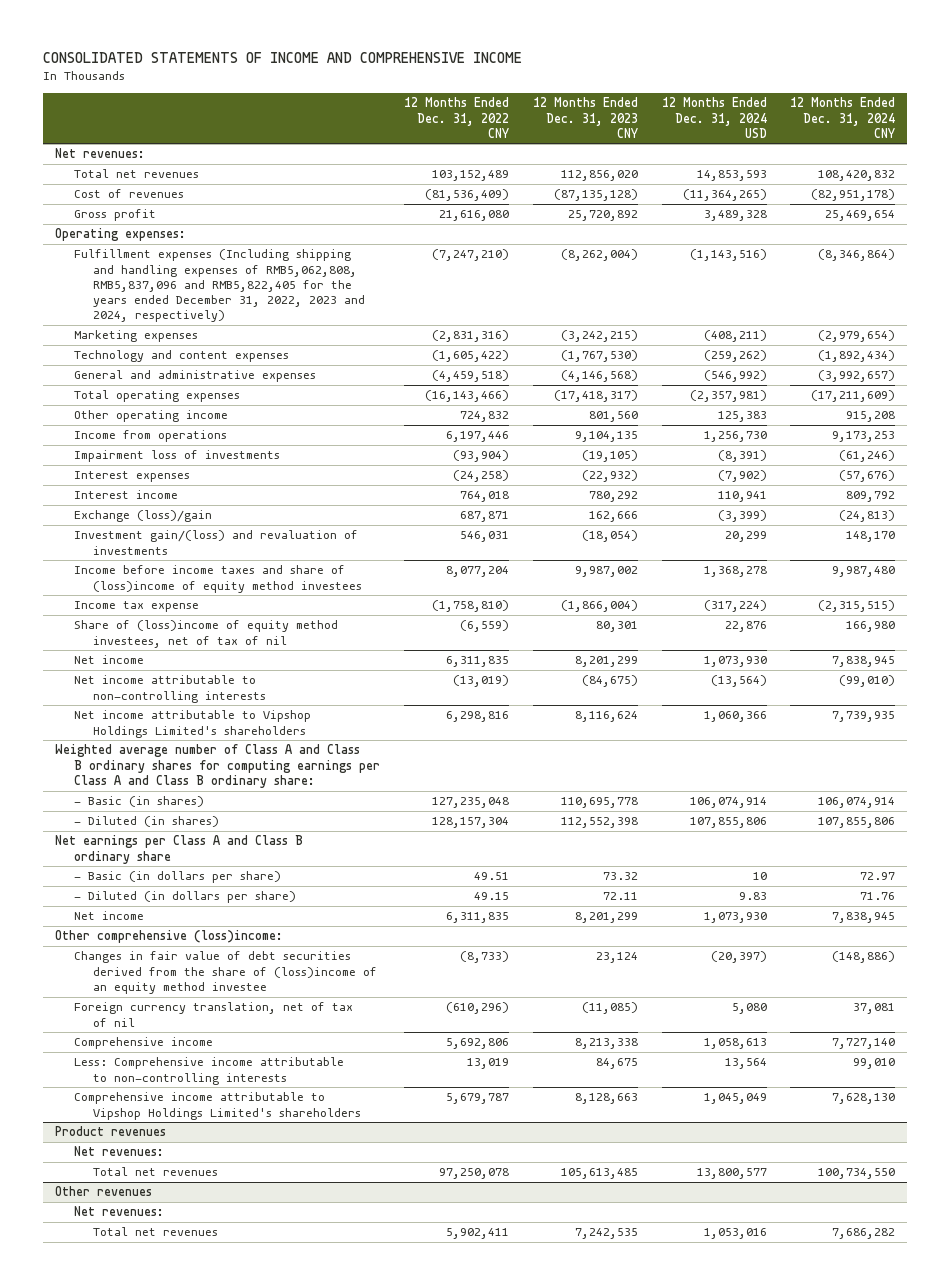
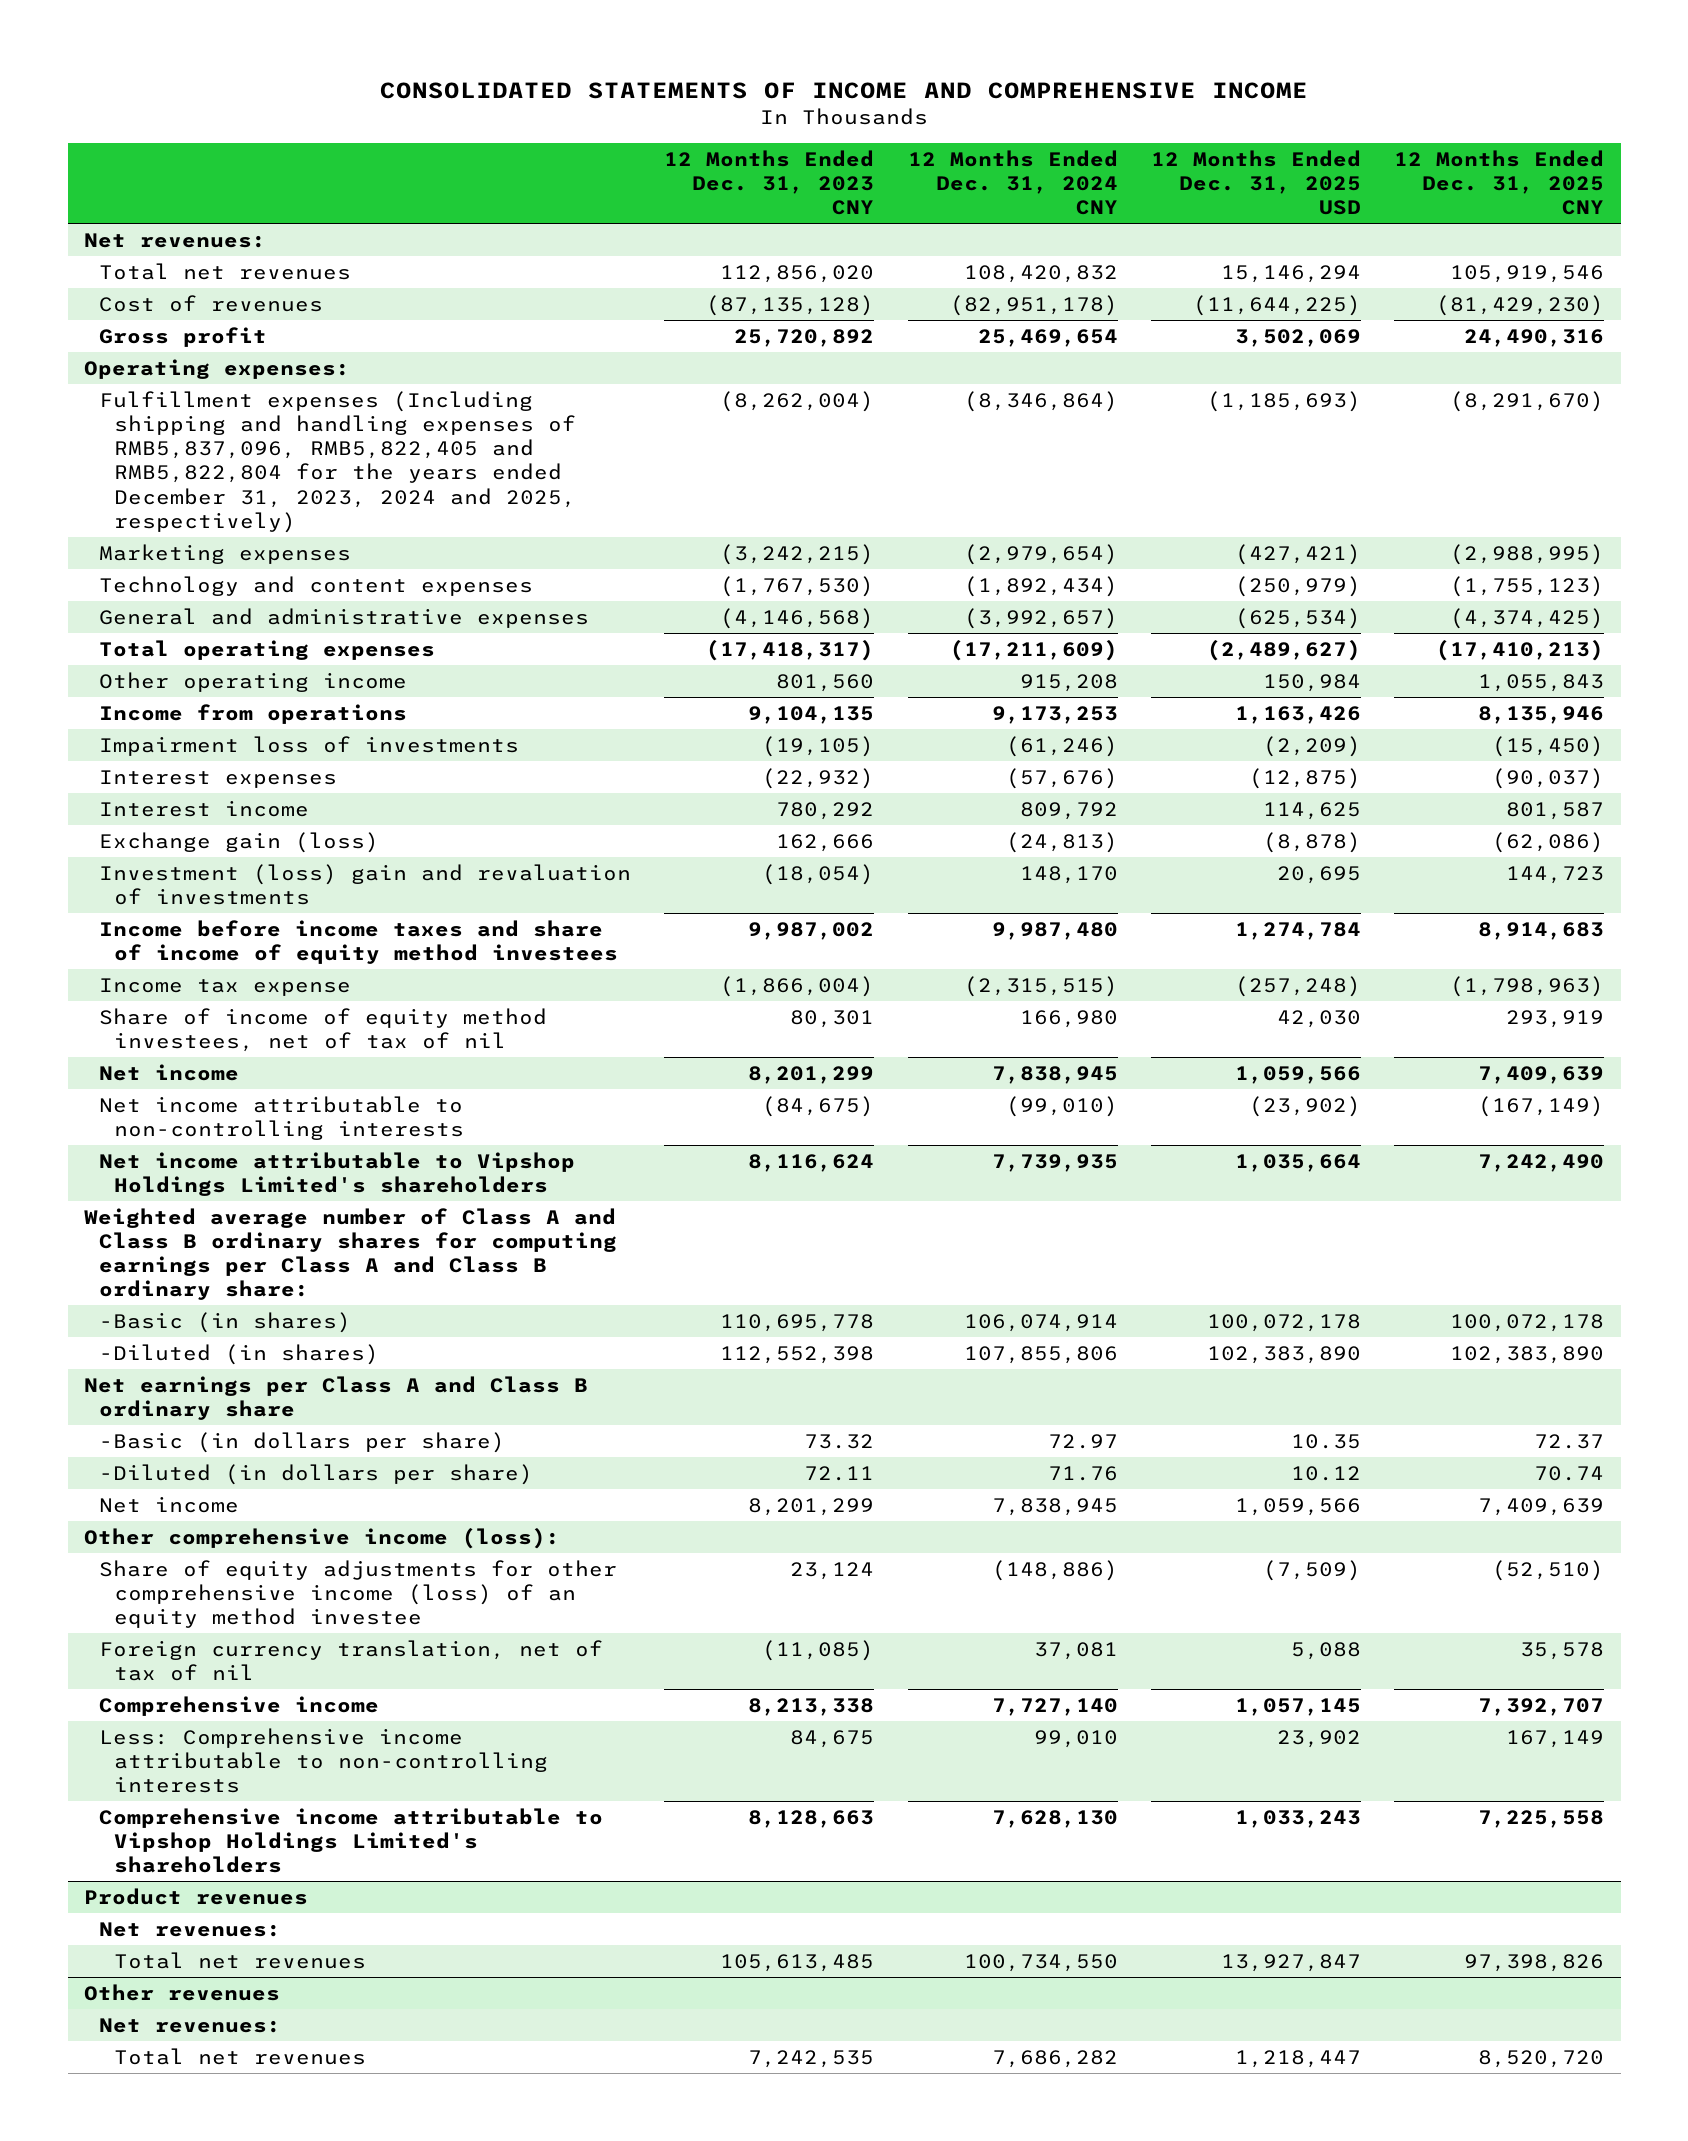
- | 12 Months Ended Dec. 31, 2022 CNY | 12 Months Ended Dec. 31, 2023 CNY | 12 Months Ended Dec. 31, 2024 USD | 12 Months Ended Dec. 31, 2024 CNY
+ | 12 Months Ended Dec. 31, 2023 CNY | 12 Months Ended Dec. 31, 2024 CNY | 12 Months Ended Dec. 31, 2025 USD | 12 Months Ended Dec. 31, 2025 CNY
- Fulfillment expenses (Including shipping and handling expenses of RMB5,062,808, RMB5,837,096 and RMB5,822,405 for the years ended December 31, 2022, 2023 and 2024, respectively) | (7,247,210) | (8,262,004) | (1,143,516) | (8,346,864)
+ Fulfillment expenses (Including shipping and handling expenses of RMB5,837,096, RMB5,822,405 and RMB5,822,804 for the years ended December 31, 2023, 2024 and 2025, respectively) | (8,262,004) | (8,346,864) | (1,185,693) | (8,291,670)
- Exchange (loss)/gain | 687,871 | 162,666 | (3,399) | (24,813)
- Investment gain/(loss) and revaluation of investments | 546,031 | (18,054) | 20,299 | 148,170
- Income before income taxes and share of (loss)income of equity method investees | 8,077,204 | 9,987,002 | 1,368,278 | 9,987,480
+ Exchange gain (loss) | 162,666 | (24,813) | (8,878) | (62,086)
+ Investment (loss) gain and revaluation of investments | (18,054) | 148,170 | 20,695 | 144,723
+ Income before income taxes and share of income of equity method investees | 9,987,002 | 9,987,480 | 1,274,784 | 8,914,683
- Share of (loss)income of equity method investees, net of tax of nil | (6,559) | 80,301 | 22,876 | 166,980
+ Share of income of equity method investees, net of tax of nil | 80,301 | 166,980 | 42,030 | 293,919
- - Basic (in shares) | 127,235,048 | 110,695,778 | 106,074,914 | 106,074,914
- - Diluted (in shares) | 128,157,304 | 112,552,398 | 107,855,806 | 107,855,806
+ -Basic (in shares) | 110,695,778 | 106,074,914 | 100,072,178 | 100,072,178
+ -Diluted (in shares) | 112,552,398 | 107,855,806 | 102,383,890 | 102,383,890
- - Basic (in dollars per share) | 49.51 | 73.32 | 10 | 72.97
- - Diluted (in dollars per share) | 49.15 | 72.11 | 9.83 | 71.76
+ -Basic (in dollars per share) | 73.32 | 72.97 | 10.35 | 72.37
+ -Diluted (in dollars per share) | 72.11 | 71.76 | 10.12 | 70.74
- Other comprehensive (loss)income:
- Changes in fair value of debt securities derived from the share of (loss)income of an equity method investee | (8,733) | 23,124 | (20,397) | (148,886)
+ Other comprehensive income (loss):
+ Share of equity adjustments for other comprehensive income (loss) of an equity method investee | 23,124 | (148,886) | (7,509) | (52,510)

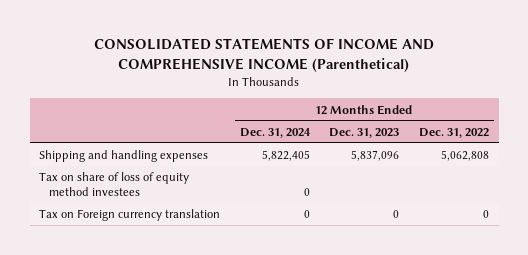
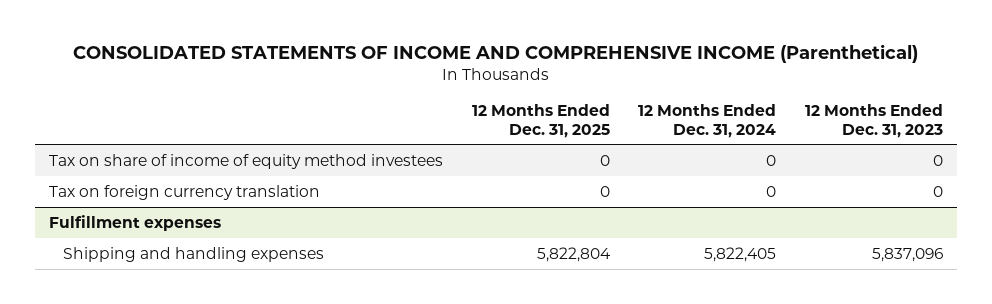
- | 12 Months Ended Dec. 31, 2024 | 12 Months Ended Dec. 31, 2023 | 12 Months Ended Dec. 31, 2022
+ | 12 Months Ended Dec. 31, 2025 | 12 Months Ended Dec. 31, 2024 | 12 Months Ended Dec. 31, 2023
+ Tax on share of income of equity method investees | 0 | 0 | 0
+ Tax on foreign currency translation | 0 | 0 | 0
+ Fulfillment expenses
- Tax on share of loss of equity method investees | 0 | |
- Tax on Foreign currency translation | 0 | 0 | 0

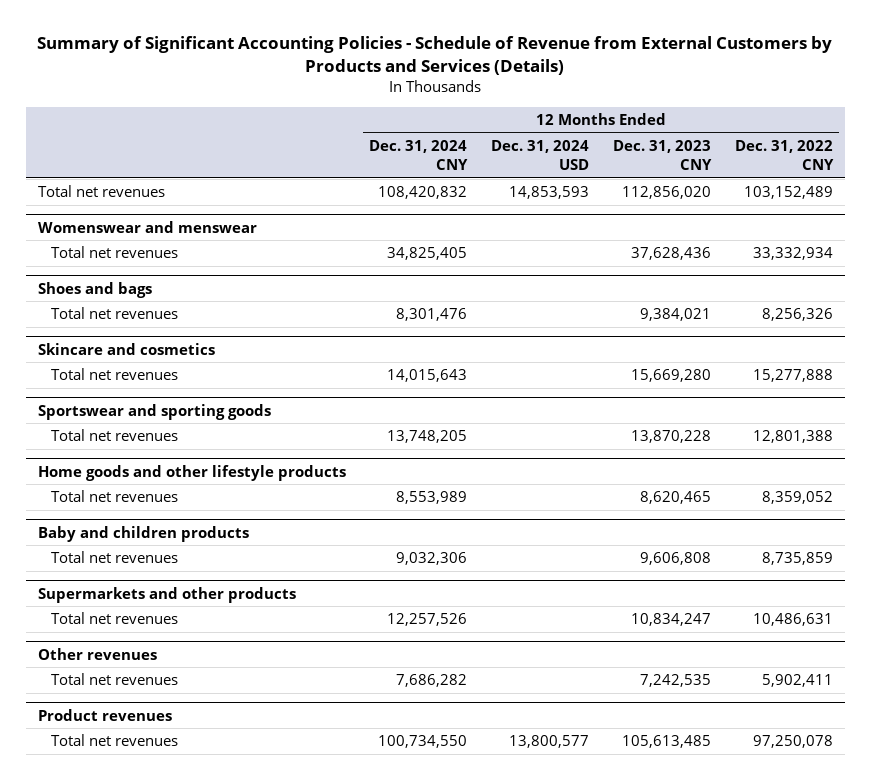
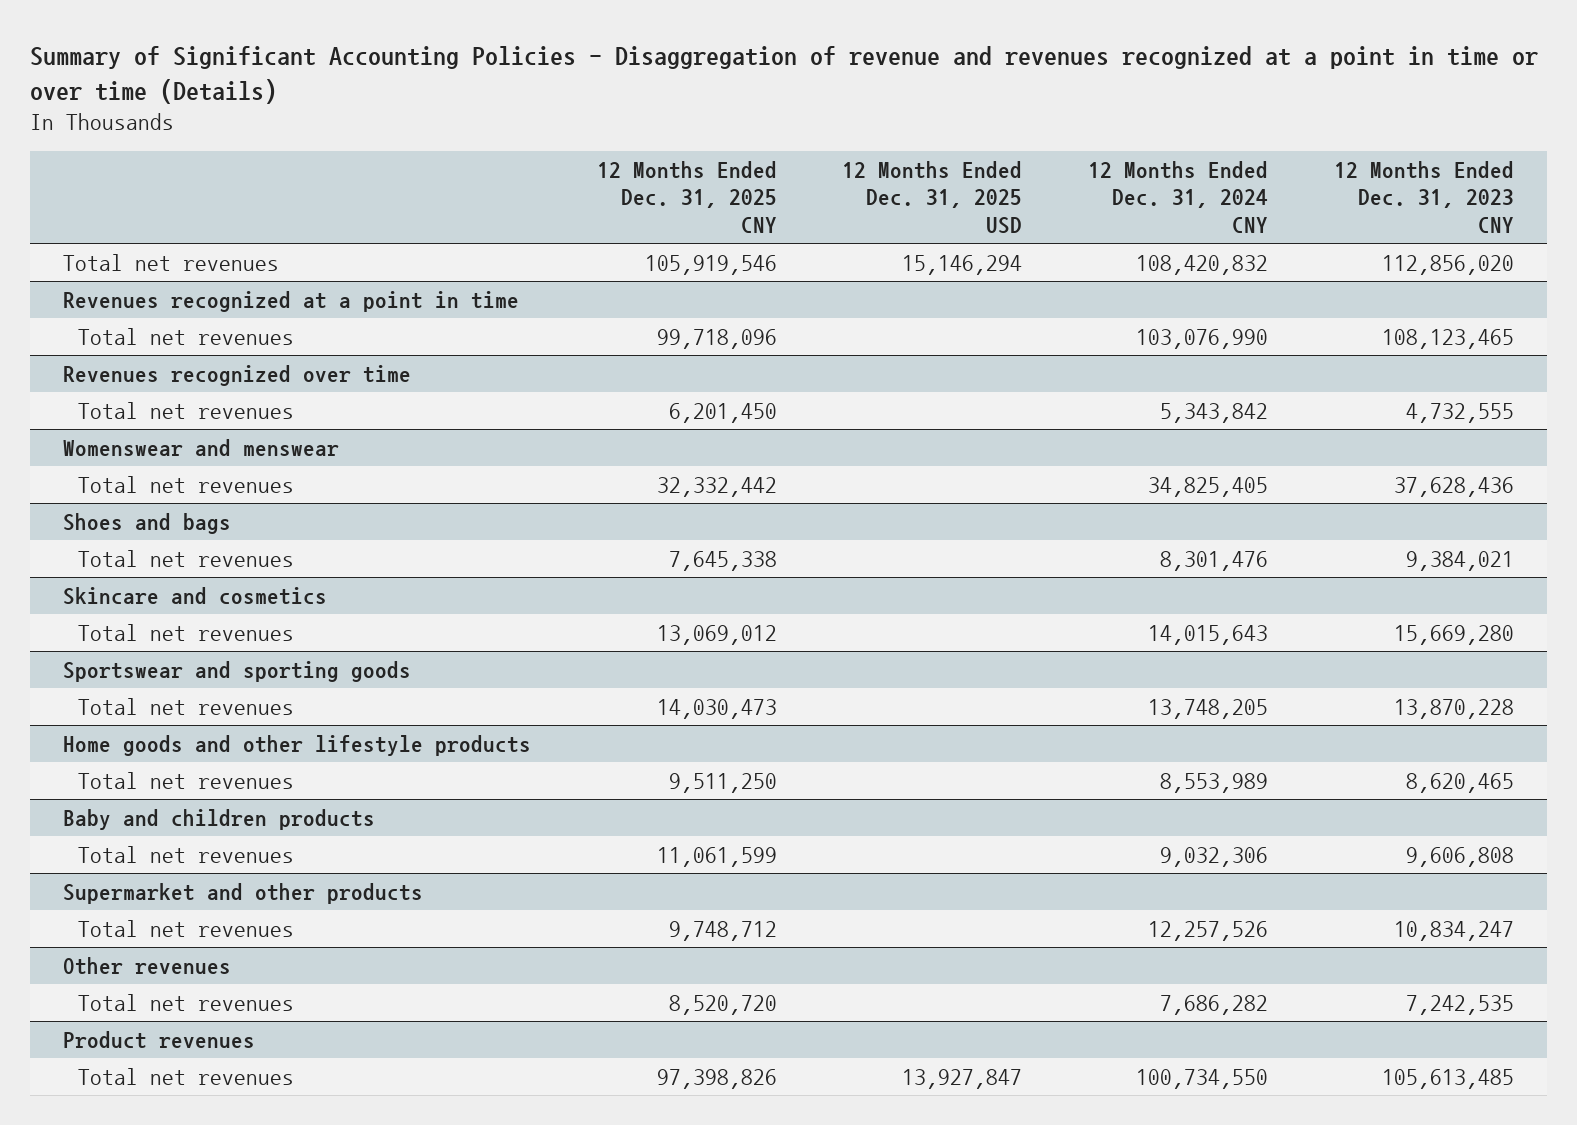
- Summary of Significant Accounting Policies - Schedule of Revenue from External Customers by Products and Services (Details)
+ Summary of Significant Accounting Policies - Disaggregation of revenue and revenues recognized at a point in time or over time (Details)
- | 12 Months Ended Dec. 31, 2024 CNY | 12 Months Ended Dec. 31, 2024 USD | 12 Months Ended Dec. 31, 2023 CNY | 12 Months Ended Dec. 31, 2022 CNY
+ | 12 Months Ended Dec. 31, 2025 CNY | 12 Months Ended Dec. 31, 2025 USD | 12 Months Ended Dec. 31, 2024 CNY | 12 Months Ended Dec. 31, 2023 CNY
+ Revenues recognized at a point in time
+ Total net revenues | 99,718,096 | | 103,076,990 | 108,123,465
+ Revenues recognized over time
+ Total net revenues | 6,201,450 | | 5,343,842 | 4,732,555
- Supermarkets and other products
+ Supermarket and other products

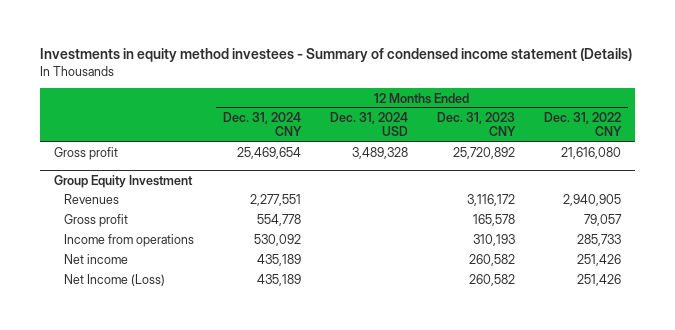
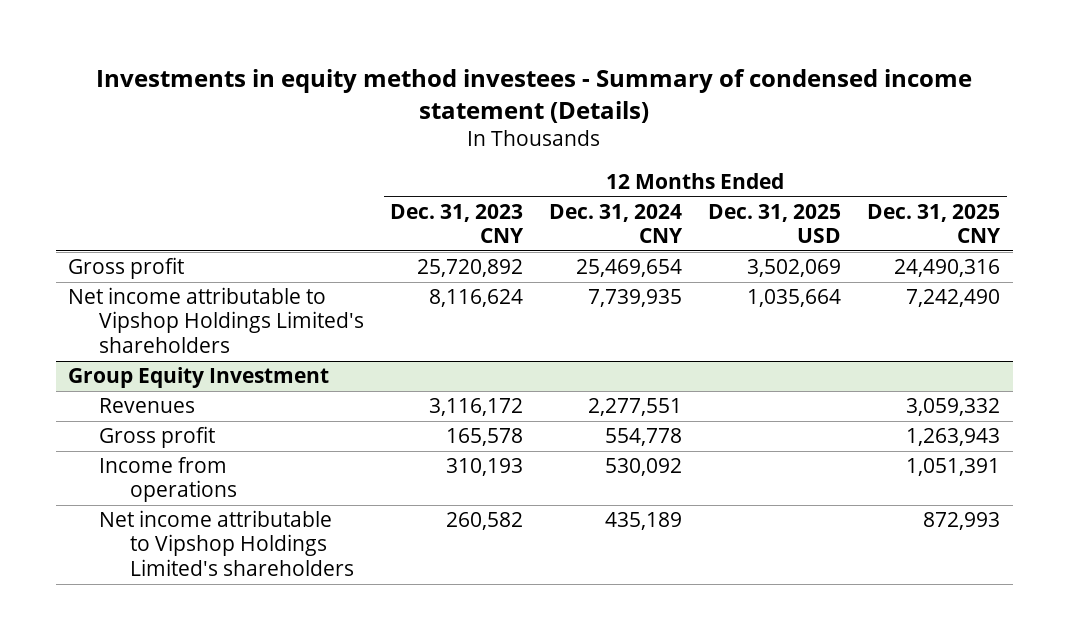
- | 12 Months Ended Dec. 31, 2024 CNY | 12 Months Ended Dec. 31, 2024 USD | 12 Months Ended Dec. 31, 2023 CNY | 12 Months Ended Dec. 31, 2022 CNY
+ | 12 Months Ended Dec. 31, 2023 CNY | 12 Months Ended Dec. 31, 2024 CNY | 12 Months Ended Dec. 31, 2025 USD | 12 Months Ended Dec. 31, 2025 CNY
+ Net income attributable to Vipshop Holdings Limited's shareholders | 8,116,624 | 7,739,935 | 1,035,664 | 7,242,490
@ Group Equity Investment
- Net income | 435,189 | | 260,582 | 251,426
- Net Income (Loss) | 435,189 | | 260,582 | 251,426
+ Net income attributable to Vipshop Holdings Limited's shareholders | 260,582 | 435,189 | | 872,993

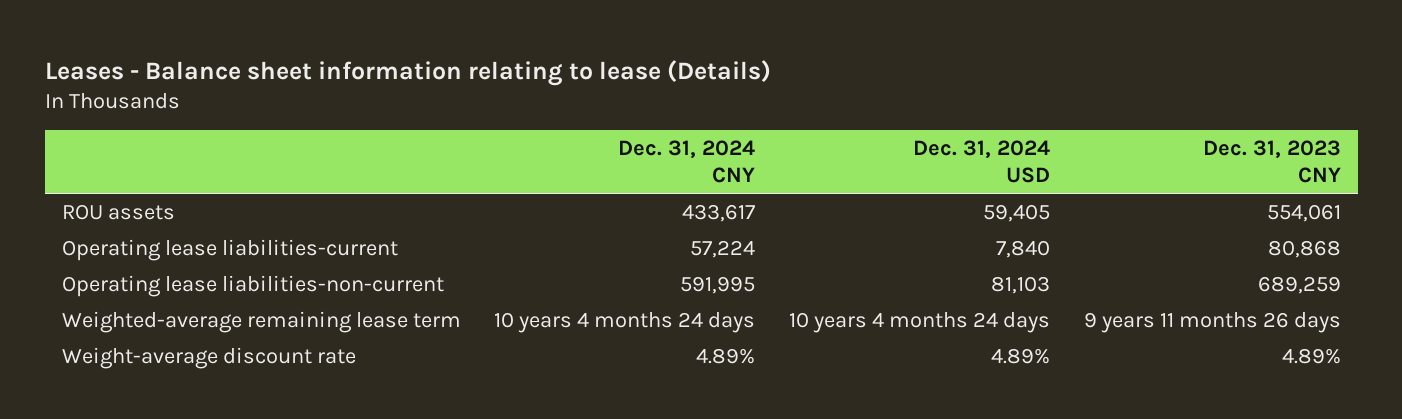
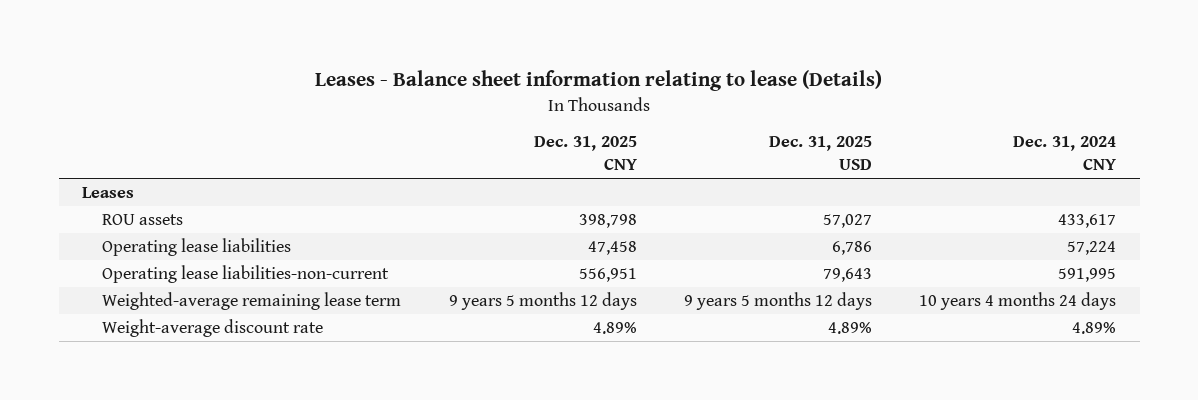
- | Dec. 31, 2024 CNY | Dec. 31, 2024 USD | Dec. 31, 2023 CNY
+ | Dec. 31, 2025 CNY | Dec. 31, 2025 USD | Dec. 31, 2024 CNY
+ Leases
- Operating lease liabilities-current | 57,224 | 7,840 | 80,868
+ Operating lease liabilities | 47,458 | 6,786 | 57,224

